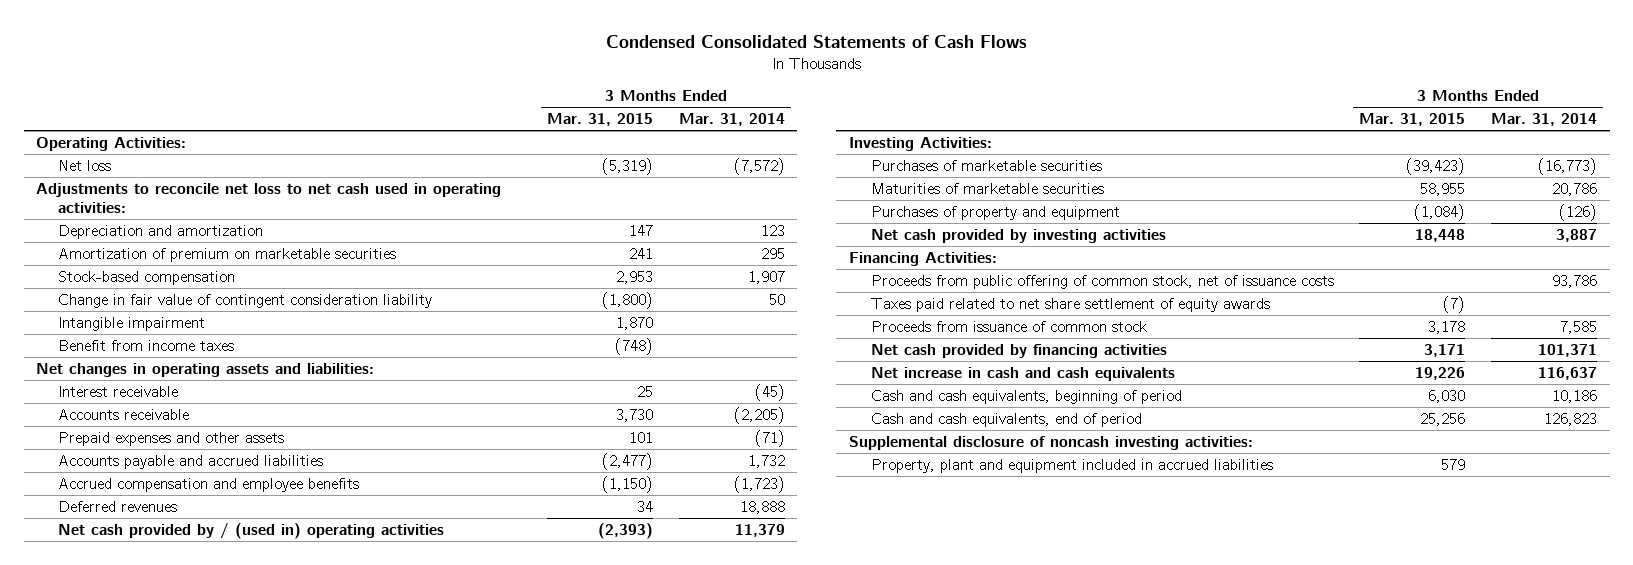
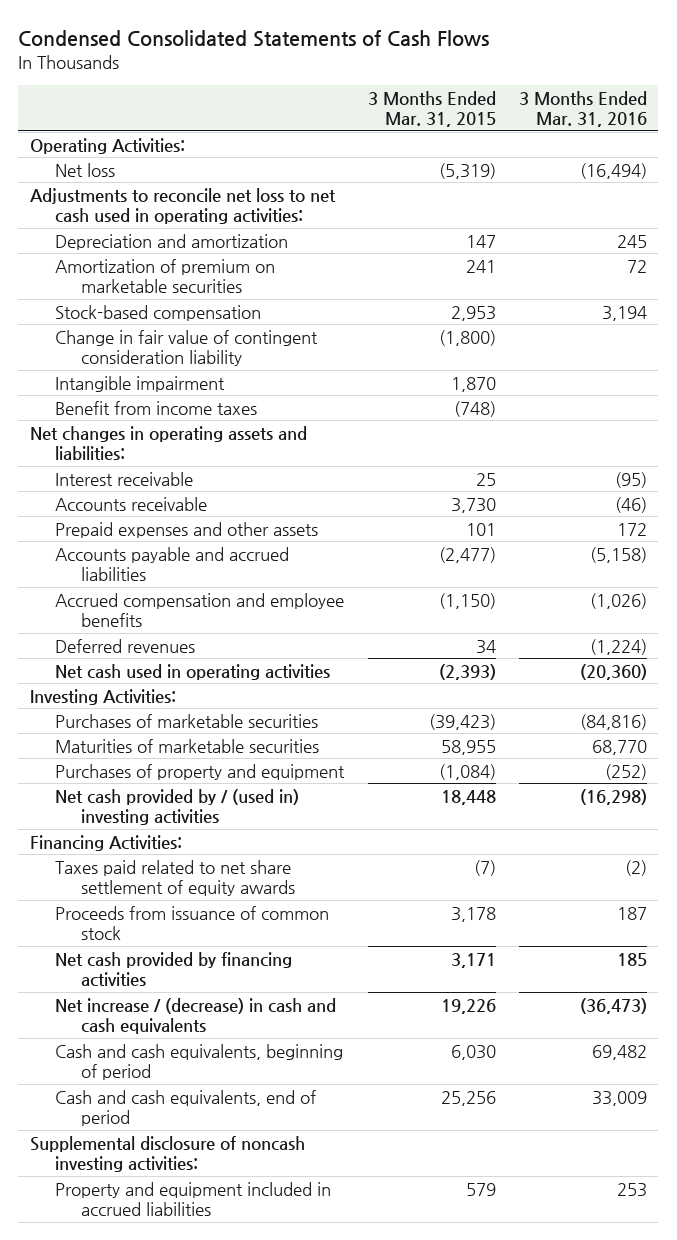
- | 3 Months Ended Mar. 31, 2015 | 3 Months Ended Mar. 31, 2014
+ | 3 Months Ended Mar. 31, 2015 | 3 Months Ended Mar. 31, 2016
- Net cash provided by / (used in) operating activities | (2,393) | 11,379
+ Net cash used in operating activities | (2,393) | (20,360)
- Net cash provided by investing activities | 18,448 | 3,887
+ Net cash provided by / (used in) investing activities | 18,448 | (16,298)
- Proceeds from public offering of common stock, net of issuance costs | | 93,786
- Net increase in cash and cash equivalents | 19,226 | 116,637
+ Net increase / (decrease) in cash and cash equivalents | 19,226 | (36,473)
- Property, plant and equipment included in accrued liabilities | 579 |
+ Property and equipment included in accrued liabilities | 579 | 253

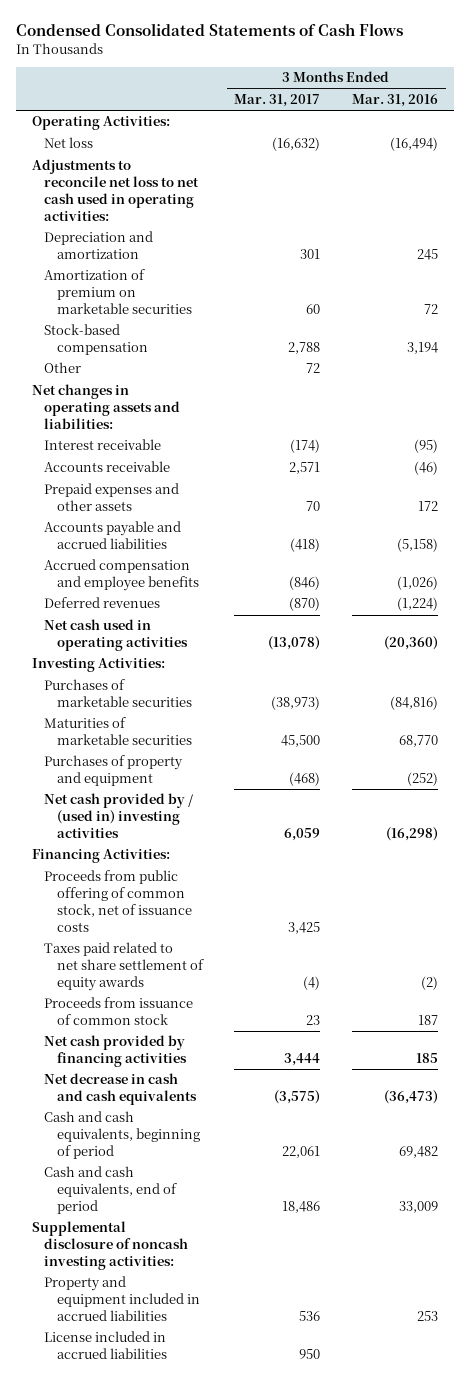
- | 3 Months Ended Mar. 31, 2015 | 3 Months Ended Mar. 31, 2016
+ | 3 Months Ended Mar. 31, 2017 | 3 Months Ended Mar. 31, 2016
- Change in fair value of contingent consideration liability | (1,800) |
- Intangible impairment | 1,870 |
- Benefit from income taxes | (748) |
+ Other | 72 |
+ Proceeds from public offering of common stock, net of issuance costs | 3,425 |
- Net increase / (decrease) in cash and cash equivalents | 19,226 | (36,473)
+ Net decrease in cash and cash equivalents | (3,575) | (36,473)
+ License included in accrued liabilities | 950 |

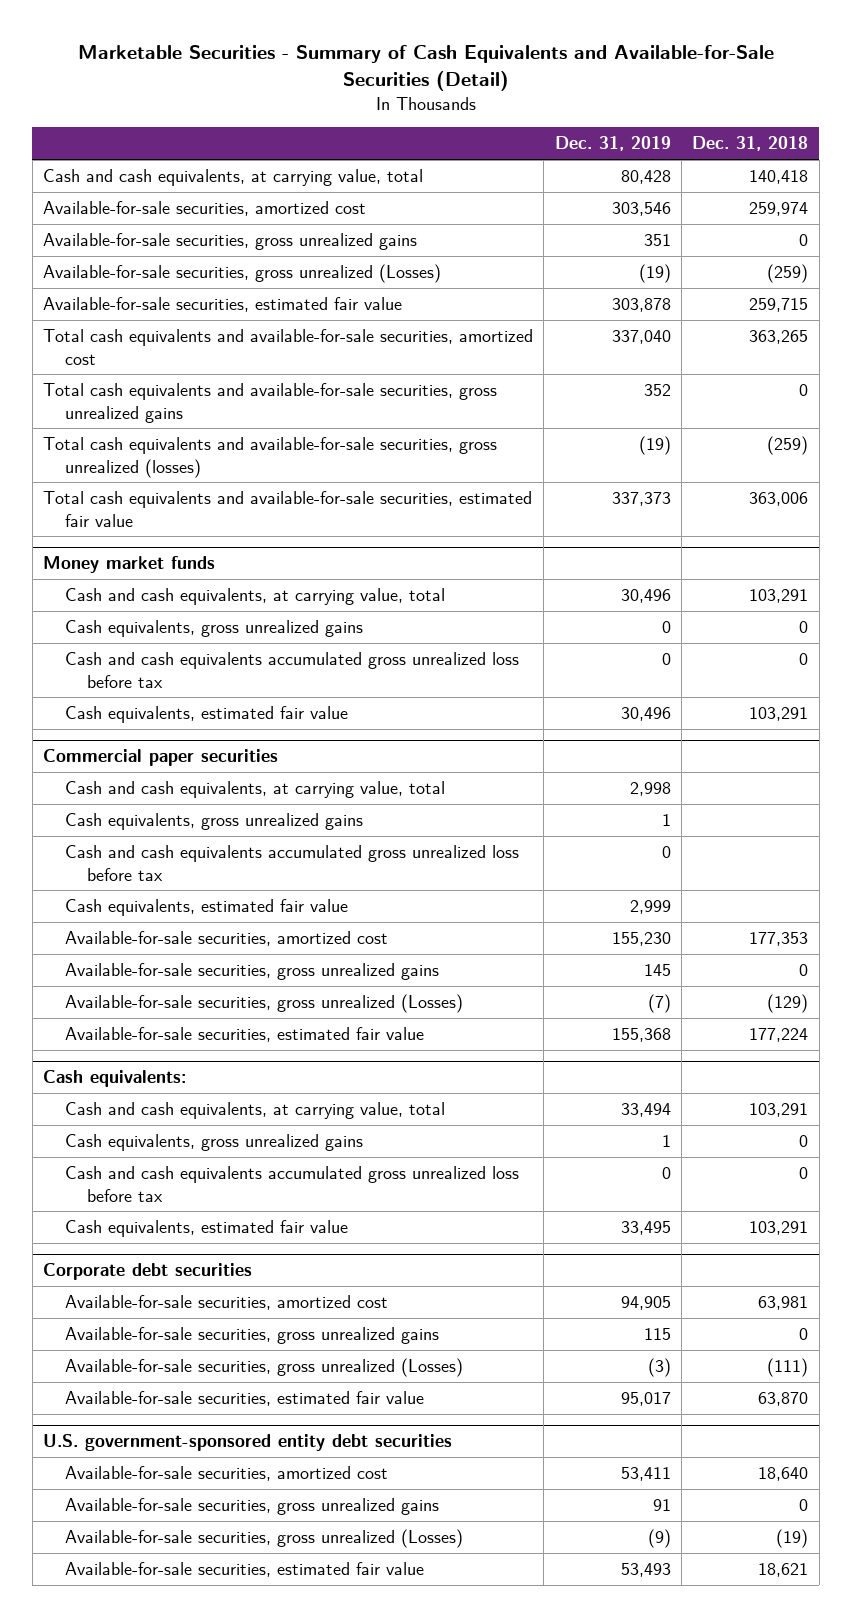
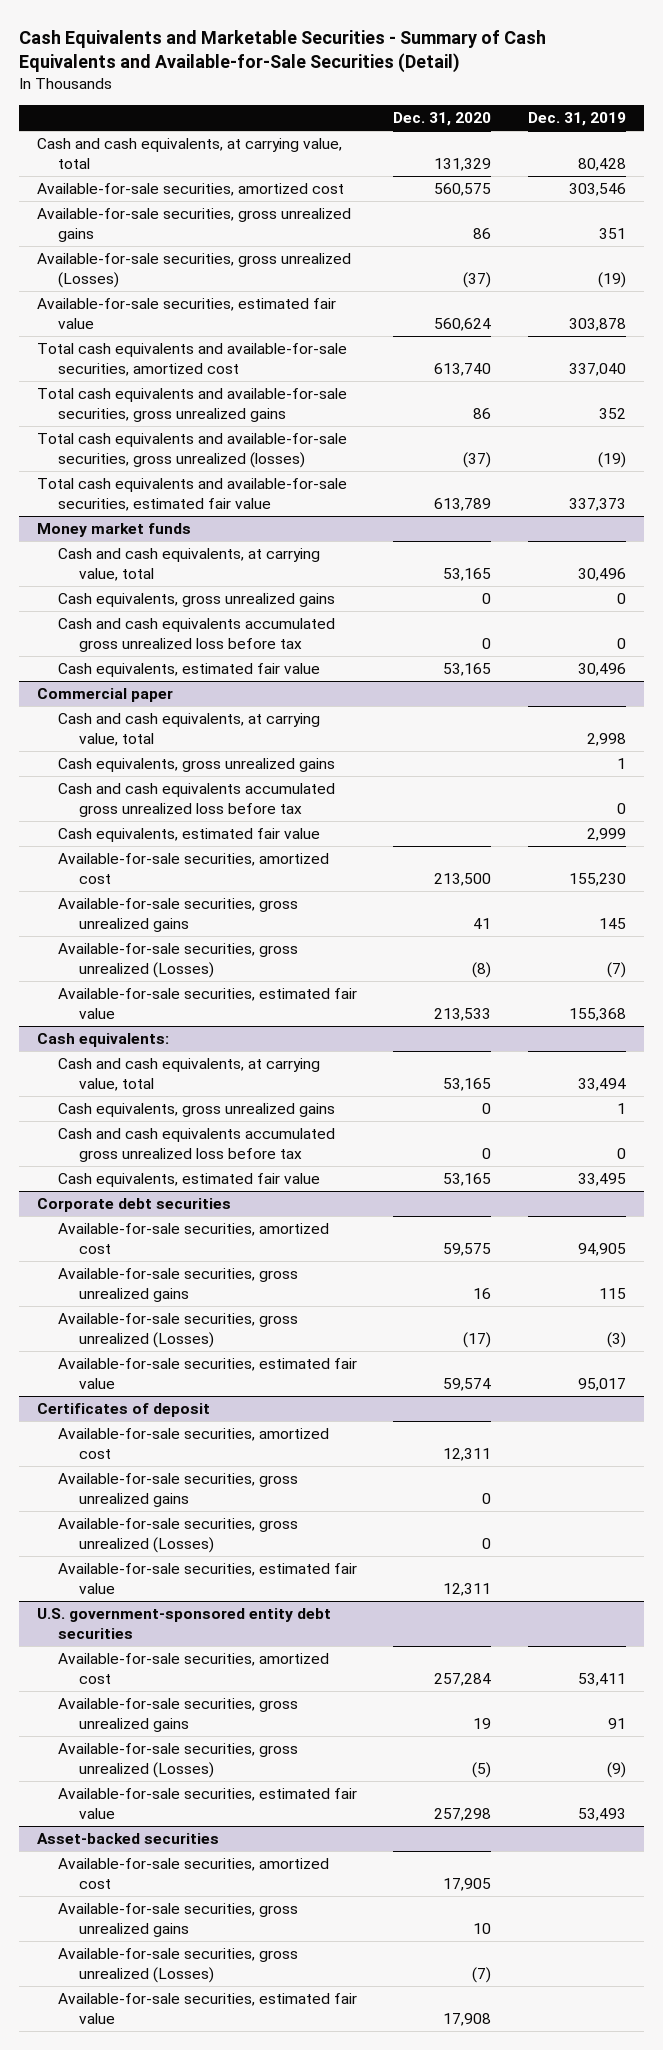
- Marketable Securities - Summary of Cash Equivalents and Available-for-Sale Securities (Detail)
+ Cash Equivalents and Marketable Securities - Summary of Cash Equivalents and Available-for-Sale Securities (Detail)
- | Dec. 31, 2019 | Dec. 31, 2018
+ | Dec. 31, 2020 | Dec. 31, 2019
- Commercial paper securities
+ Commercial paper
+ Certificates of deposit
+ Available-for-sale securities, amortized cost | 12,311 |
+ Available-for-sale securities, gross unrealized gains | 0 |
+ Available-for-sale securities, gross unrealized (Losses) | 0 |
+ Available-for-sale securities, estimated fair value | 12,311 |
+ Asset-backed securities
+ Available-for-sale securities, amortized cost | 17,905 |
+ Available-for-sale securities, gross unrealized gains | 10 |
+ Available-for-sale securities, gross unrealized (Losses) | (7) |
+ Available-for-sale securities, estimated fair value | 17,908 |

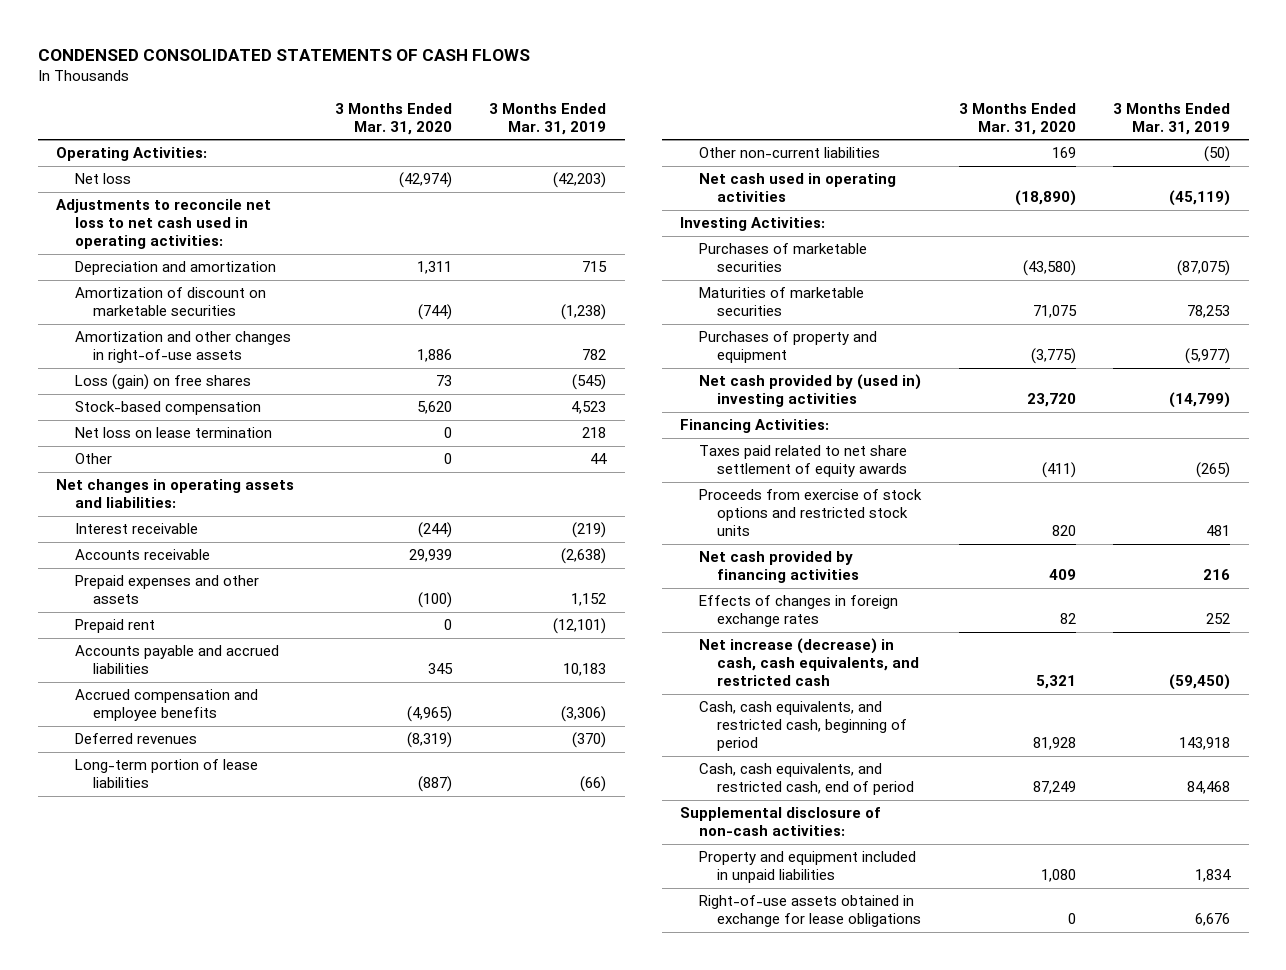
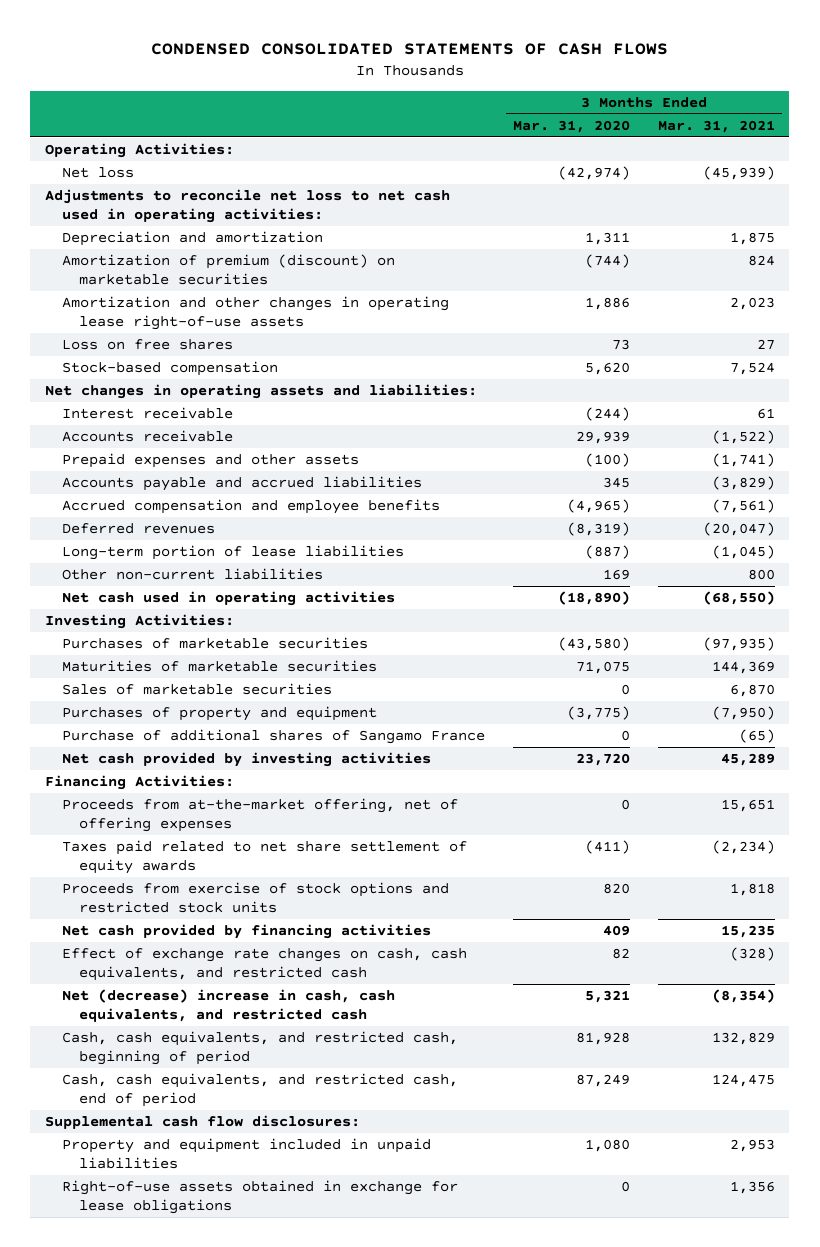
- | 3 Months Ended Mar. 31, 2020 | 3 Months Ended Mar. 31, 2019
+ | 3 Months Ended Mar. 31, 2020 | 3 Months Ended Mar. 31, 2021
- Amortization of discount on marketable securities | (744) | (1,238)
- Amortization and other changes in right-of-use assets | 1,886 | 782
- Loss (gain) on free shares | 73 | (545)
+ Amortization of premium (discount) on marketable securities | (744) | 824
+ Amortization and other changes in operating lease right-of-use assets | 1,886 | 2,023
+ Loss on free shares | 73 | 27
- Net loss on lease termination | 0 | 218
- Other | 0 | 44
- Prepaid rent | 0 | (12,101)
+ Sales of marketable securities | 0 | 6,870
- Net cash provided by (used in) investing activities | 23,720 | (14,799)
+ Purchase of additional shares of Sangamo France | 0 | (65)
+ Net cash provided by investing activities | 23,720 | 45,289
+ Proceeds from at-the-market offering, net of offering expenses | 0 | 15,651
- Effects of changes in foreign exchange rates | 82 | 252
- Net increase (decrease) in cash, cash equivalents, and restricted cash | 5,321 | (59,450)
+ Effect of exchange rate changes on cash, cash equivalents, and restricted cash | 82 | (328)
+ Net (decrease) increase in cash, cash equivalents, and restricted cash | 5,321 | (8,354)
- Supplemental disclosure of non-cash activities:
+ Supplemental cash flow disclosures:

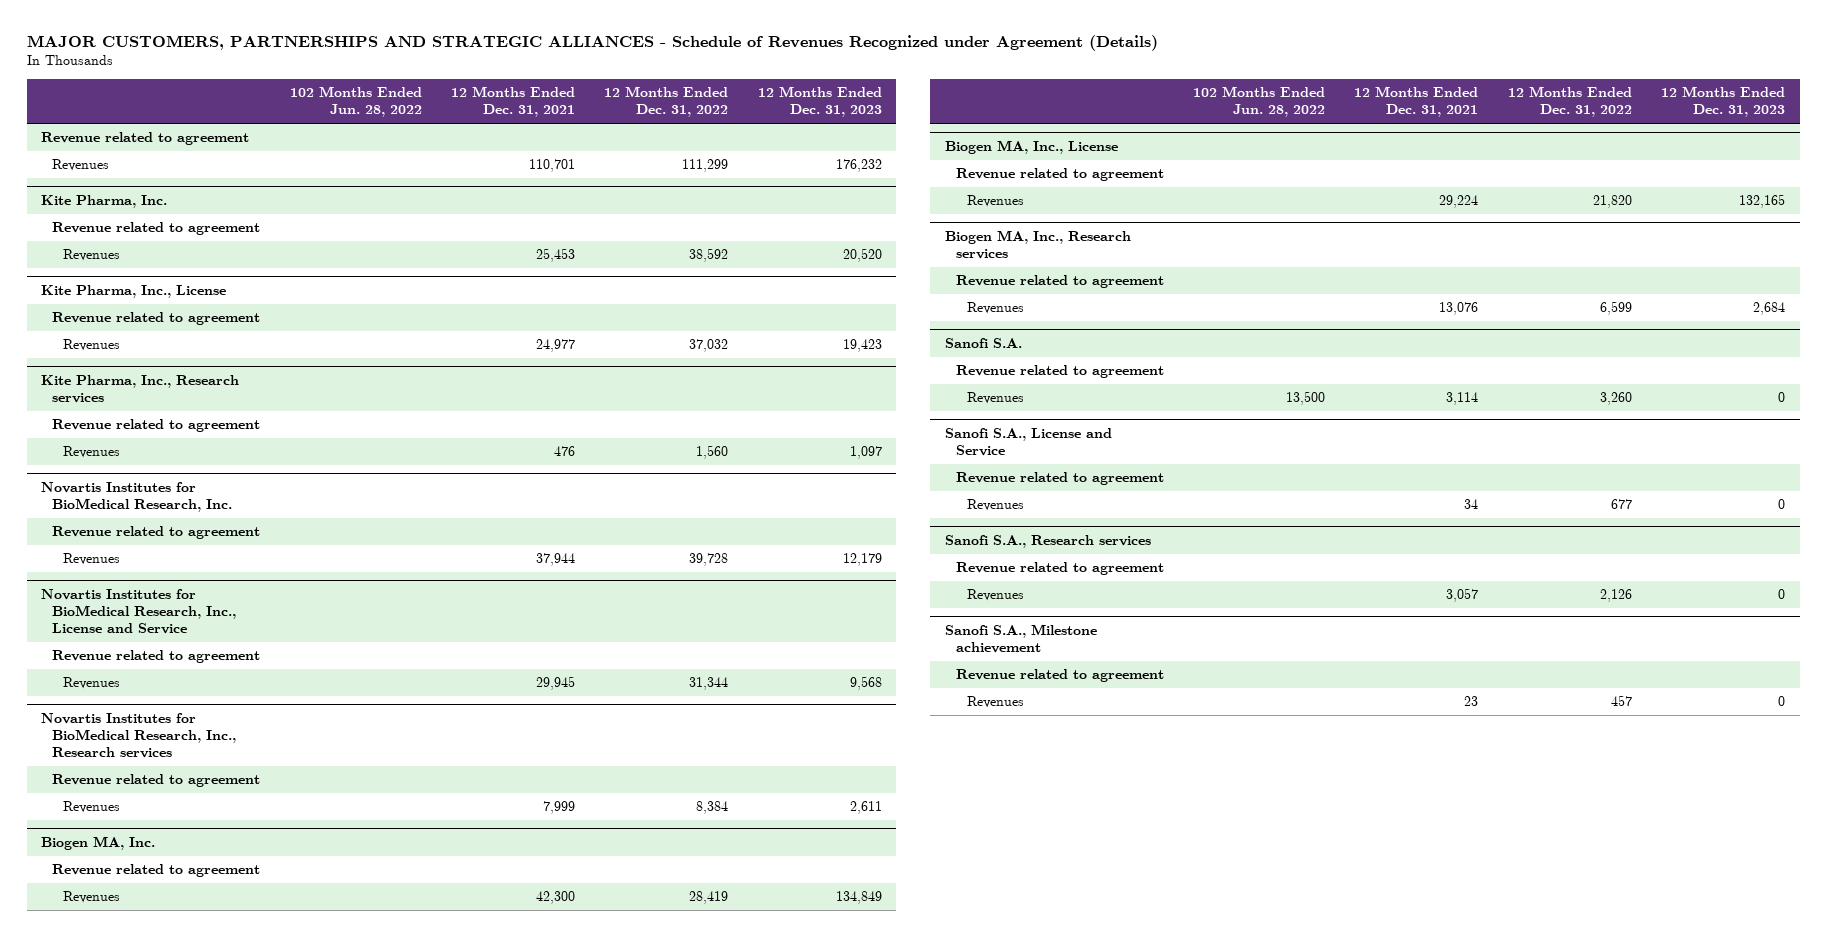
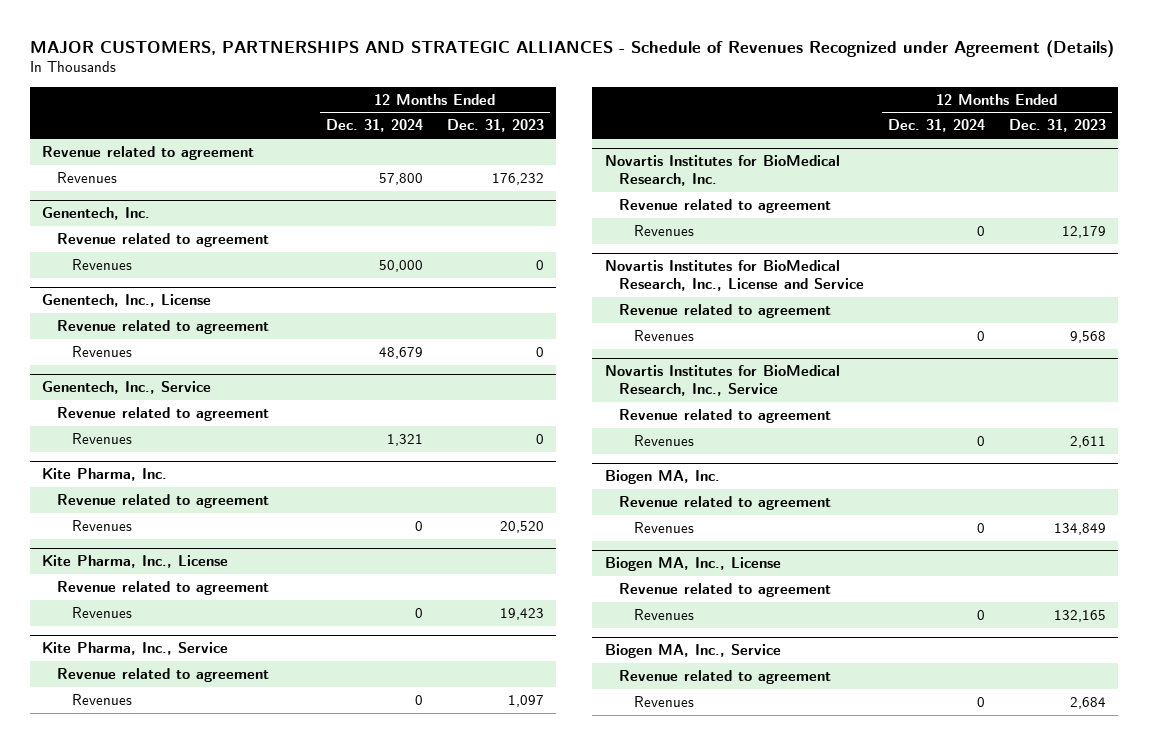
- | 102 Months Ended Jun. 28, 2022 | 12 Months Ended Dec. 31, 2021 | 12 Months Ended Dec. 31, 2022 | 12 Months Ended Dec. 31, 2023
+ | 12 Months Ended Dec. 31, 2024 | 12 Months Ended Dec. 31, 2023
+ Genentech, Inc.
+ Revenue related to agreement
+ Revenues | 50,000 | 0
+ Genentech, Inc., License
+ Revenue related to agreement
+ Revenues | 48,679 | 0
+ Genentech, Inc., Service
+ Revenue related to agreement
+ Revenues | 1,321 | 0
- Kite Pharma, Inc., Research services
+ Kite Pharma, Inc., Service
- Novartis Institutes for BioMedical Research, Inc., Research services
+ Novartis Institutes for BioMedical Research, Inc., Service
- Biogen MA, Inc., Research services
+ Biogen MA, Inc., Service
- Sanofi S.A.
- Revenue related to agreement
- Revenues | 13,500 | 3,114 | 3,260 | 0
- Sanofi S.A., License and Service
- Revenue related to agreement
- Revenues | | 34 | 677 | 0
- Sanofi S.A., Research services
- Revenue related to agreement
- Revenues | | 3,057 | 2,126 | 0
- Sanofi S.A., Milestone achievement
- Revenue related to agreement
- Revenues | | 23 | 457 | 0

